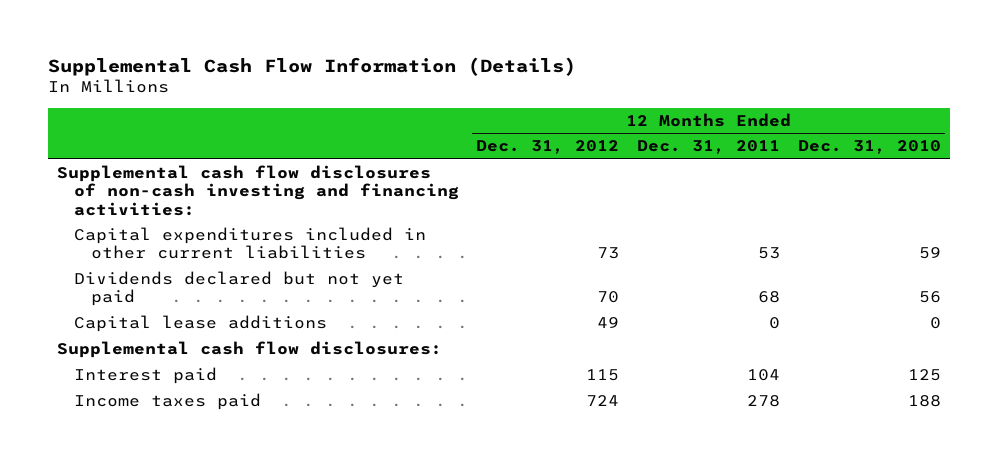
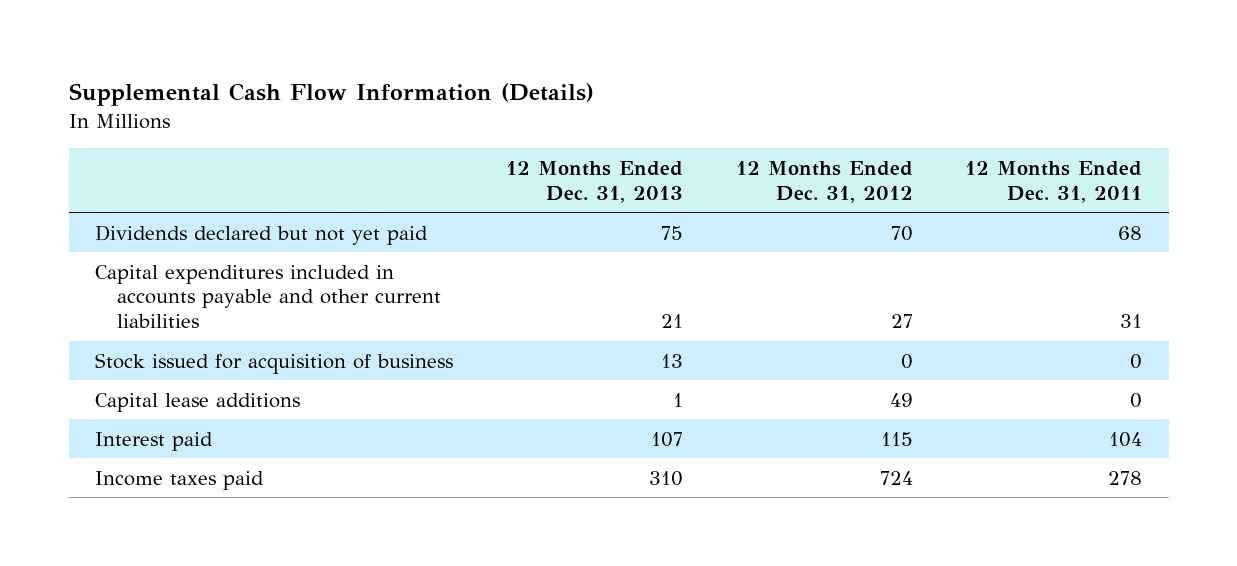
- | 12 Months Ended Dec. 31, 2012 | 12 Months Ended Dec. 31, 2011 | 12 Months Ended Dec. 31, 2010
+ | 12 Months Ended Dec. 31, 2013 | 12 Months Ended Dec. 31, 2012 | 12 Months Ended Dec. 31, 2011
- Supplemental cash flow disclosures of non-cash investing and financing activities:
- Capital expenditures included in other current liabilities | 73 | 53 | 59
+ Capital expenditures included in accounts payable and other current liabilities | 21 | 27 | 31
+ Stock issued for acquisition of business | 13 | 0 | 0
- Supplemental cash flow disclosures:

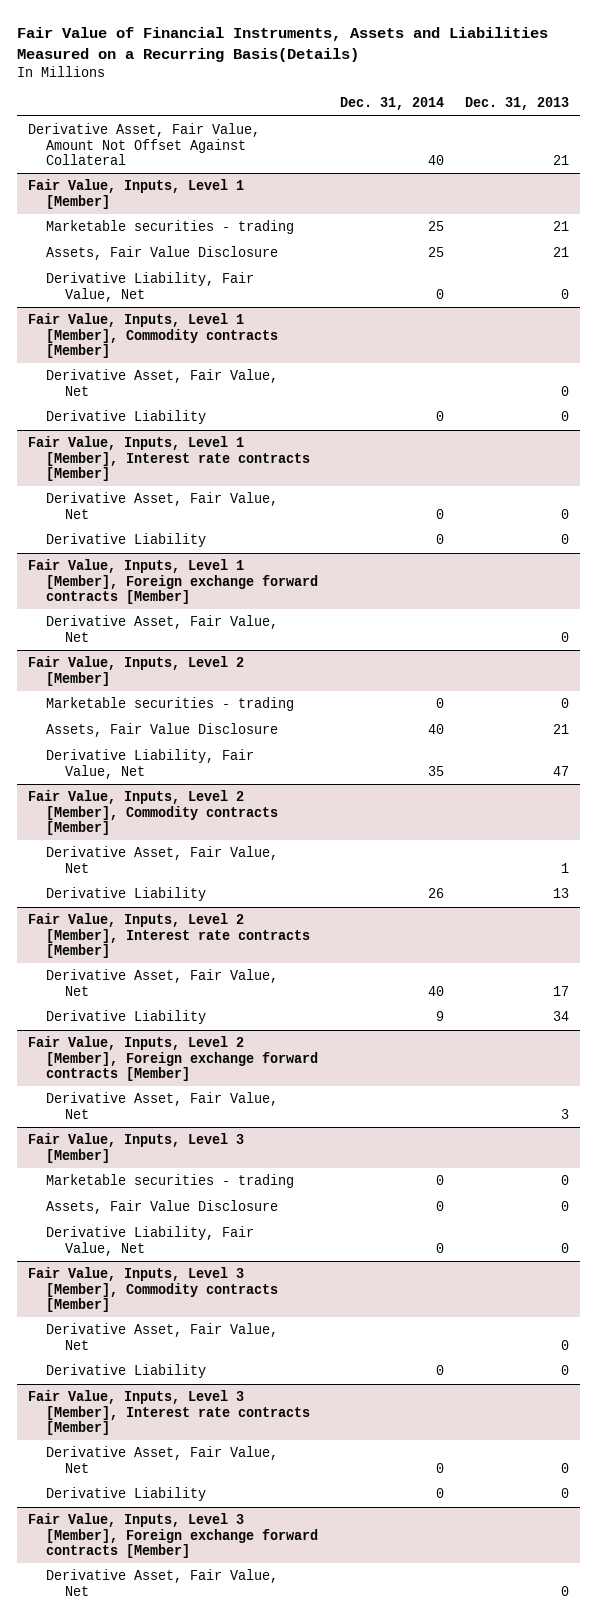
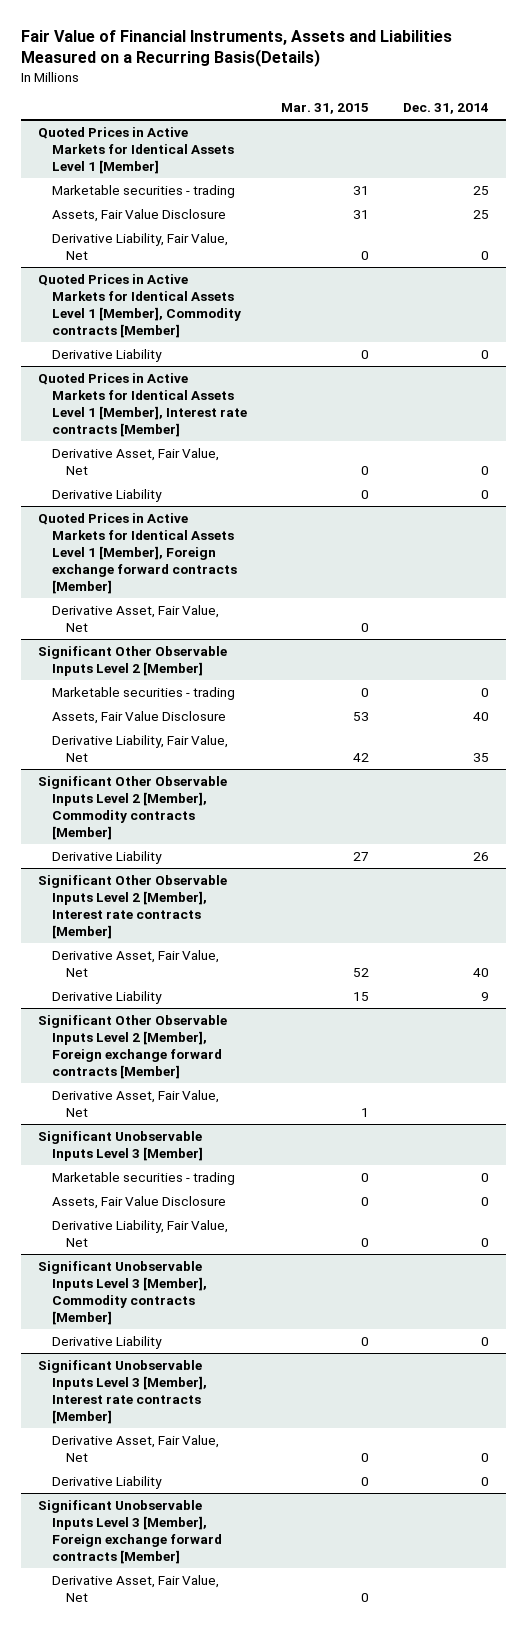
- | Dec. 31, 2014 | Dec. 31, 2013
+ | Mar. 31, 2015 | Dec. 31, 2014
- Derivative Asset, Fair Value, Amount Not Offset Against Collateral | 40 | 21
- Fair Value, Inputs, Level 1 [Member]
+ Quoted Prices in Active Markets for Identical Assets Level 1 [Member]
- Fair Value, Inputs, Level 1 [Member], Commodity contracts [Member]
- Derivative Asset, Fair Value, Net | | 0
+ Quoted Prices in Active Markets for Identical Assets Level 1 [Member], Commodity contracts [Member]
- Fair Value, Inputs, Level 1 [Member], Interest rate contracts [Member]
+ Quoted Prices in Active Markets for Identical Assets Level 1 [Member], Interest rate contracts [Member]
- Fair Value, Inputs, Level 1 [Member], Foreign exchange forward contracts [Member]
+ Quoted Prices in Active Markets for Identical Assets Level 1 [Member], Foreign exchange forward contracts [Member]
- Fair Value, Inputs, Level 2 [Member]
+ Significant Other Observable Inputs Level 2 [Member]
- Fair Value, Inputs, Level 2 [Member], Commodity contracts [Member]
- Derivative Asset, Fair Value, Net | | 1
+ Significant Other Observable Inputs Level 2 [Member], Commodity contracts [Member]
- Fair Value, Inputs, Level 2 [Member], Interest rate contracts [Member]
+ Significant Other Observable Inputs Level 2 [Member], Interest rate contracts [Member]
- Fair Value, Inputs, Level 2 [Member], Foreign exchange forward contracts [Member]
+ Significant Other Observable Inputs Level 2 [Member], Foreign exchange forward contracts [Member]
- Fair Value, Inputs, Level 3 [Member]
+ Significant Unobservable Inputs Level 3 [Member]
- Fair Value, Inputs, Level 3 [Member], Commodity contracts [Member]
- Derivative Asset, Fair Value, Net | | 0
+ Significant Unobservable Inputs Level 3 [Member], Commodity contracts [Member]
- Fair Value, Inputs, Level 3 [Member], Interest rate contracts [Member]
+ Significant Unobservable Inputs Level 3 [Member], Interest rate contracts [Member]
- Fair Value, Inputs, Level 3 [Member], Foreign exchange forward contracts [Member]
+ Significant Unobservable Inputs Level 3 [Member], Foreign exchange forward contracts [Member]

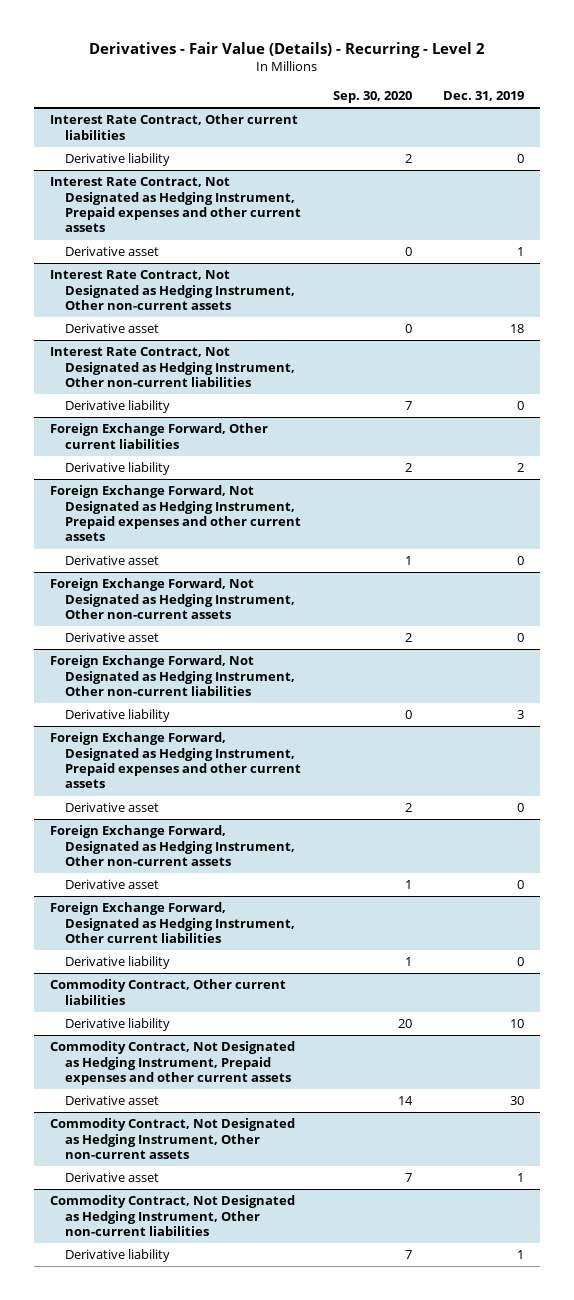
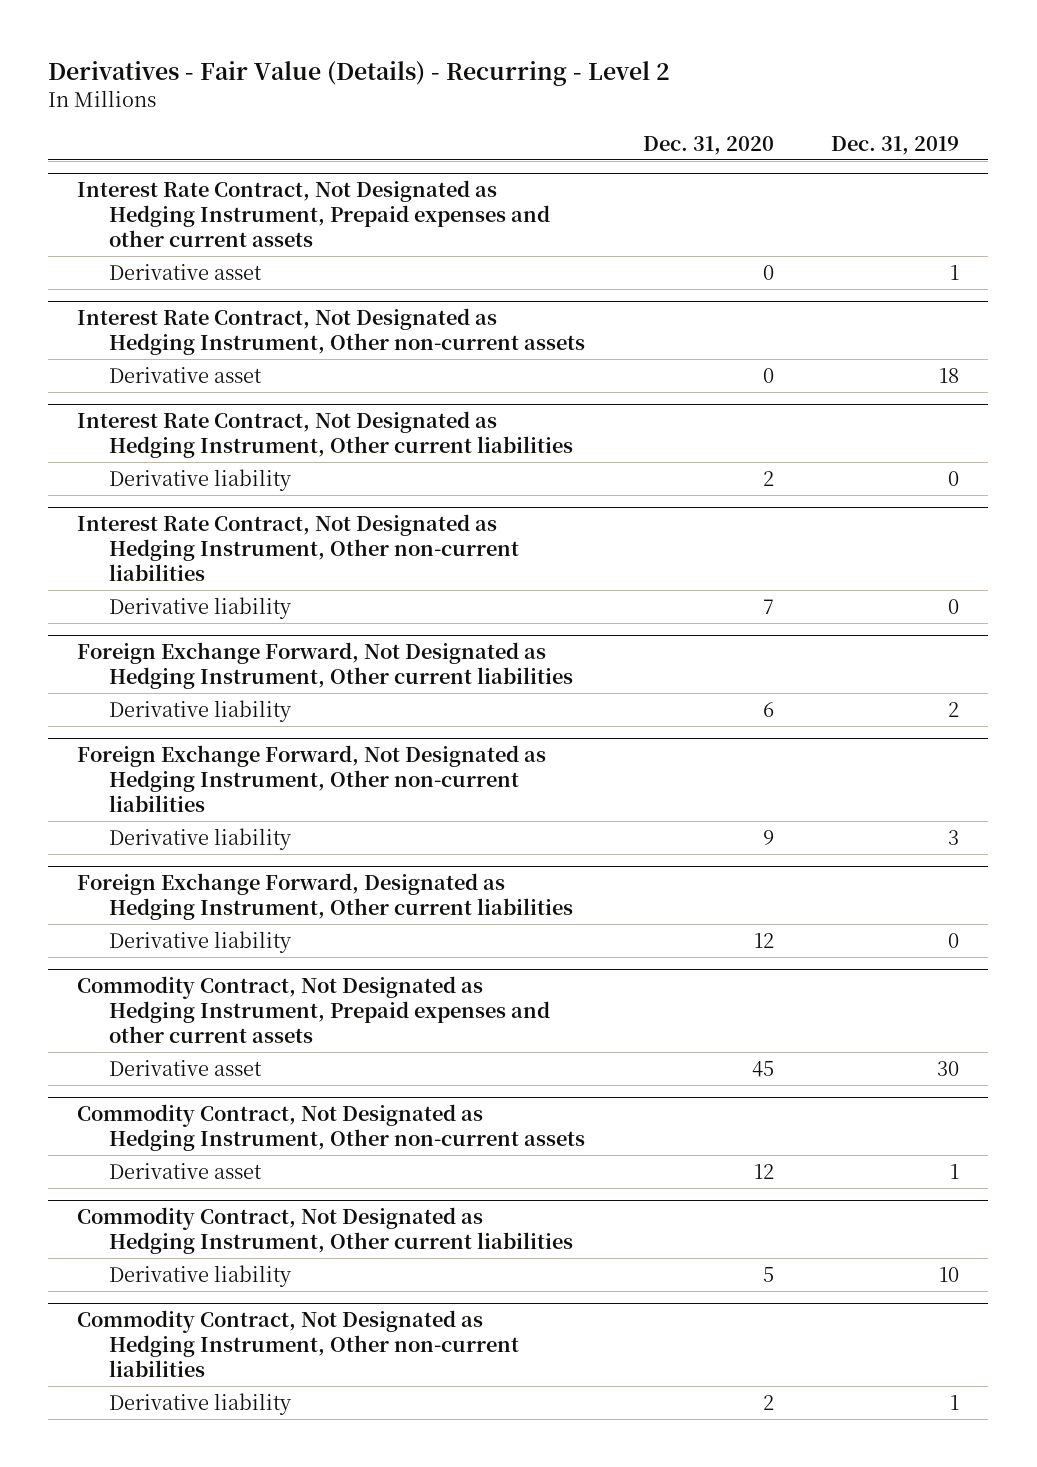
- | Sep. 30, 2020 | Dec. 31, 2019
+ | Dec. 31, 2020 | Dec. 31, 2019
- Interest Rate Contract, Other current liabilities
- Derivative liability | 2 | 0
+ Interest Rate Contract, Not Designated as Hedging Instrument, Other current liabilities
+ Derivative liability | 2 | 0
- Foreign Exchange Forward, Other current liabilities
+ Foreign Exchange Forward, Not Designated as Hedging Instrument, Other current liabilities
- Foreign Exchange Forward, Not Designated as Hedging Instrument, Prepaid expenses and other current assets
- Derivative asset | 1 | 0
- Foreign Exchange Forward, Not Designated as Hedging Instrument, Other non-current assets
- Derivative asset | 2 | 0
- Foreign Exchange Forward, Designated as Hedging Instrument, Prepaid expenses and other current assets
- Derivative asset | 2 | 0
- Foreign Exchange Forward, Designated as Hedging Instrument, Other non-current assets
- Derivative asset | 1 | 0
- Commodity Contract, Other current liabilities
- Derivative liability | 20 | 10
+ Commodity Contract, Not Designated as Hedging Instrument, Other current liabilities
+ Derivative liability | 5 | 10

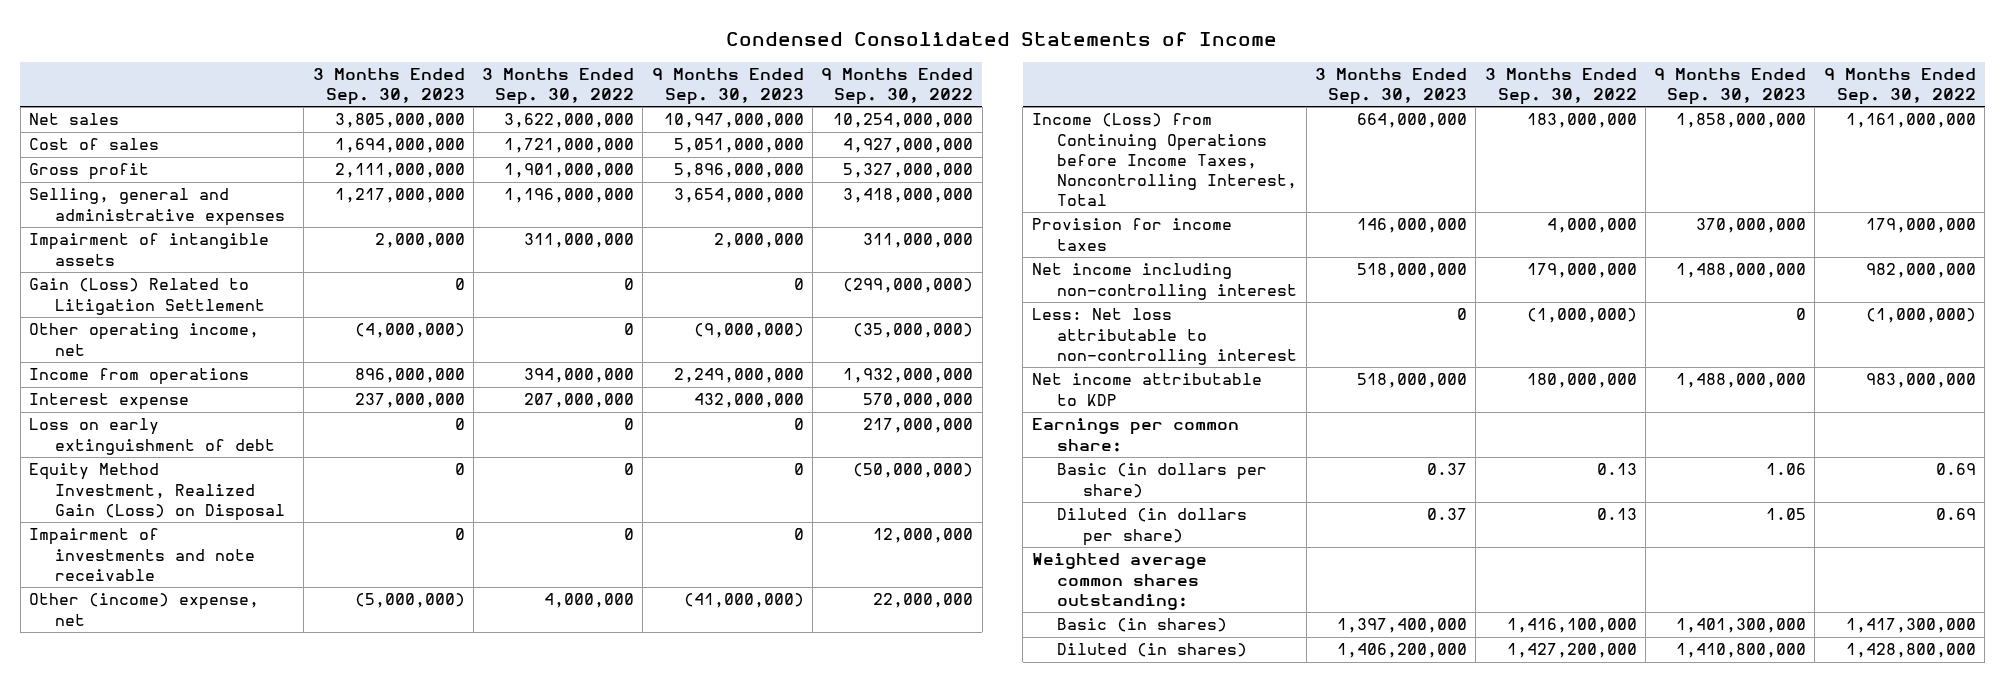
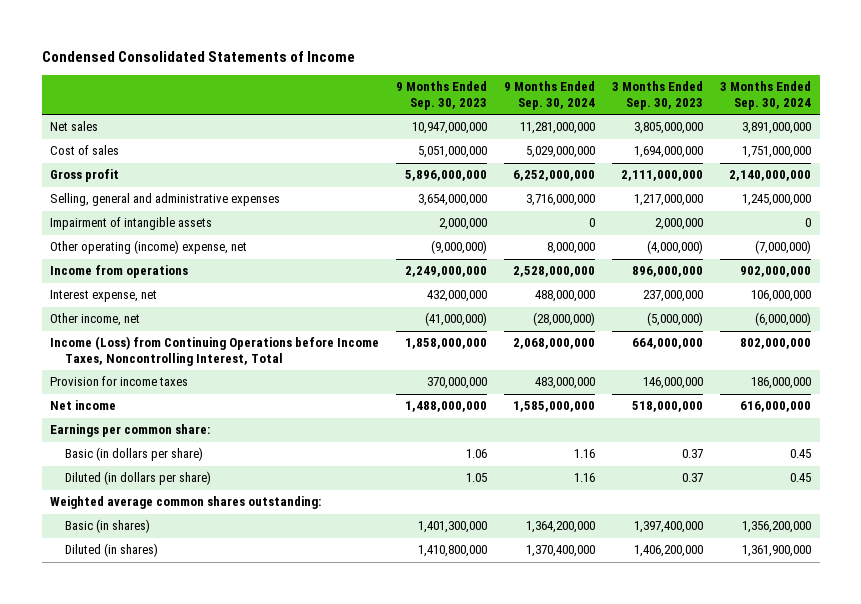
- | 3 Months Ended Sep. 30, 2023 | 3 Months Ended Sep. 30, 2022 | 9 Months Ended Sep. 30, 2023 | 9 Months Ended Sep. 30, 2022
+ | 9 Months Ended Sep. 30, 2023 | 9 Months Ended Sep. 30, 2024 | 3 Months Ended Sep. 30, 2023 | 3 Months Ended Sep. 30, 2024
- Gain (Loss) Related to Litigation Settlement | 0 | 0 | 0 | (299,000,000)
- Other operating income, net | (4,000,000) | 0 | (9,000,000) | (35,000,000)
+ Other operating (income) expense, net | (9,000,000) | 8,000,000 | (4,000,000) | (7,000,000)
- Interest expense | 237,000,000 | 207,000,000 | 432,000,000 | 570,000,000
- Loss on early extinguishment of debt | 0 | 0 | 0 | 217,000,000
- Equity Method Investment, Realized Gain (Loss) on Disposal | 0 | 0 | 0 | (50,000,000)
- Impairment of investments and note receivable | 0 | 0 | 0 | 12,000,000
- Other (income) expense, net | (5,000,000) | 4,000,000 | (41,000,000) | 22,000,000
+ Interest expense, net | 432,000,000 | 488,000,000 | 237,000,000 | 106,000,000
+ Other income, net | (41,000,000) | (28,000,000) | (5,000,000) | (6,000,000)
- Net income including non-controlling interest | 518,000,000 | 179,000,000 | 1,488,000,000 | 982,000,000
- Less: Net loss attributable to non-controlling interest | 0 | (1,000,000) | 0 | (1,000,000)
- Net income attributable to KDP | 518,000,000 | 180,000,000 | 1,488,000,000 | 983,000,000
+ Net income | 1,488,000,000 | 1,585,000,000 | 518,000,000 | 616,000,000

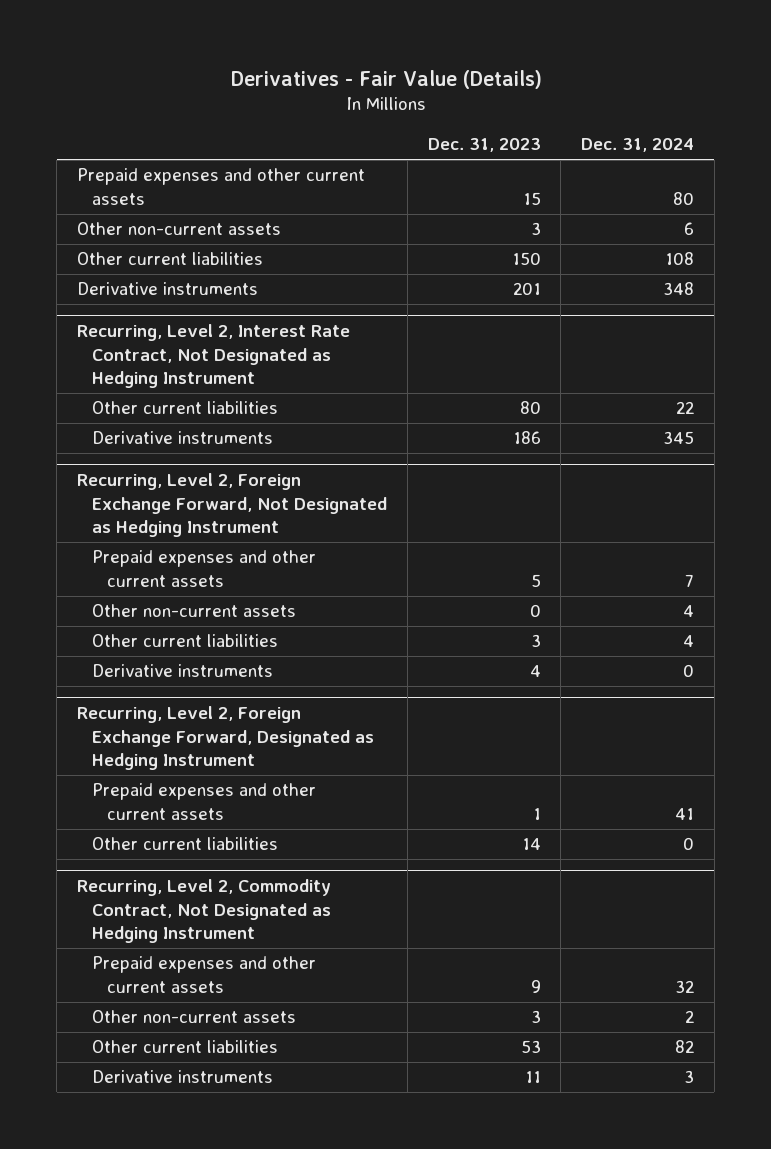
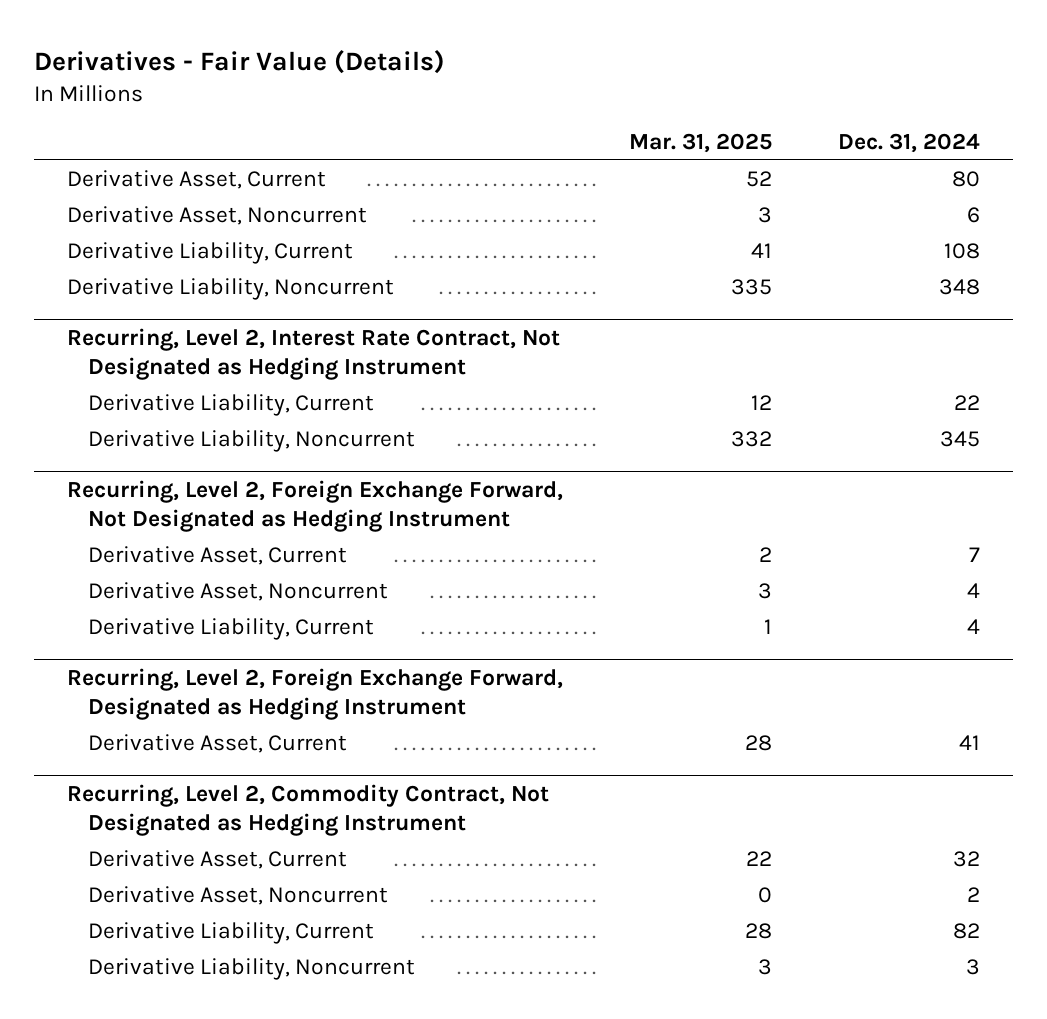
- | Dec. 31, 2023 | Dec. 31, 2024
+ | Mar. 31, 2025 | Dec. 31, 2024
- Prepaid expenses and other current assets | 15 | 80
- Other non-current assets | 3 | 6
- Other current liabilities | 150 | 108
- Derivative instruments | 201 | 348
+ Derivative Asset, Current | 52 | 80
+ Derivative Asset, Noncurrent | 3 | 6
+ Derivative Liability, Current | 41 | 108
+ Derivative Liability, Noncurrent | 335 | 348
@ Recurring, Level 2, Interest Rate Contract, Not Designated as Hedging Instrument
- Other current liabilities | 80 | 22
- Derivative instruments | 186 | 345
+ Derivative Liability, Current | 12 | 22
+ Derivative Liability, Noncurrent | 332 | 345
@ Recurring, Level 2, Foreign Exchange Forward, Not Designated as Hedging Instrument
- Prepaid expenses and other current assets | 5 | 7
- Other non-current assets | 0 | 4
- Other current liabilities | 3 | 4
- Derivative instruments | 4 | 0
+ Derivative Asset, Current | 2 | 7
+ Derivative Asset, Noncurrent | 3 | 4
+ Derivative Liability, Current | 1 | 4
@ Recurring, Level 2, Foreign Exchange Forward, Designated as Hedging Instrument
- Prepaid expenses and other current assets | 1 | 41
- Other current liabilities | 14 | 0
+ Derivative Asset, Current | 28 | 41
@ Recurring, Level 2, Commodity Contract, Not Designated as Hedging Instrument
- Prepaid expenses and other current assets | 9 | 32
- Other non-current assets | 3 | 2
- Other current liabilities | 53 | 82
- Derivative instruments | 11 | 3
+ Derivative Asset, Current | 22 | 32
+ Derivative Asset, Noncurrent | 0 | 2
+ Derivative Liability, Current | 28 | 82
+ Derivative Liability, Noncurrent | 3 | 3

